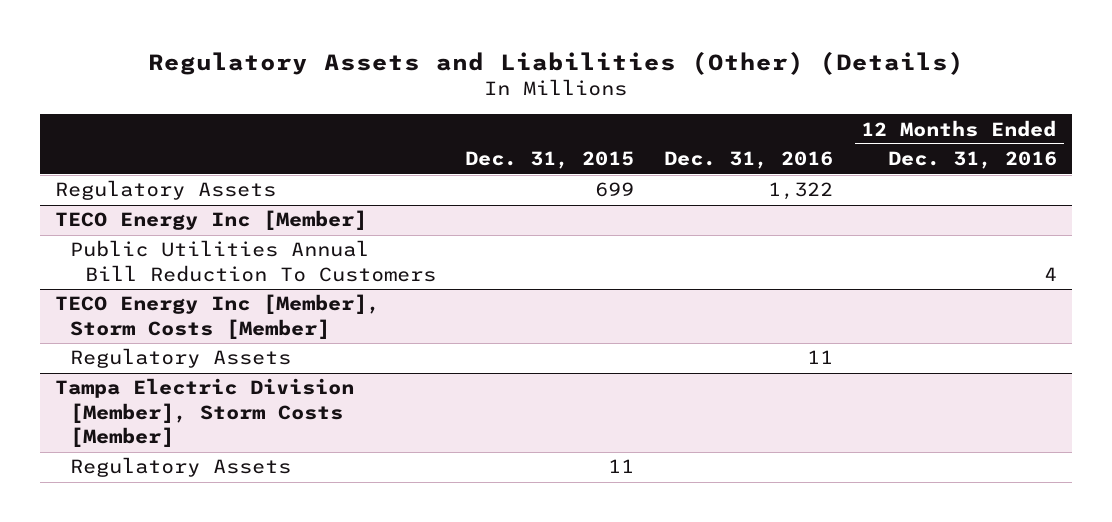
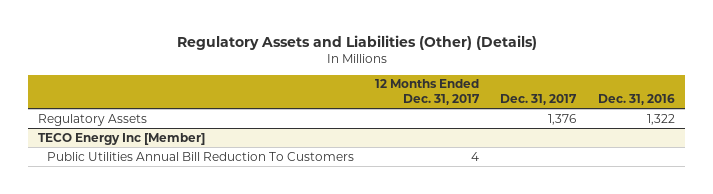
- | Dec. 31, 2015 | Dec. 31, 2016 | 12 Months Ended Dec. 31, 2016
+ | 12 Months Ended Dec. 31, 2017 | Dec. 31, 2017 | Dec. 31, 2016
- TECO Energy Inc [Member], Storm Costs [Member]
- Regulatory Assets | | 11 |
- Tampa Electric Division [Member], Storm Costs [Member]
- Regulatory Assets | 11 | |

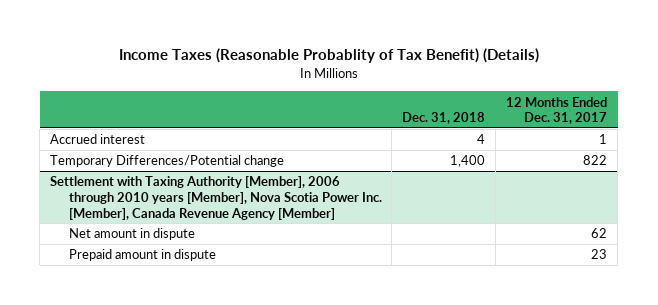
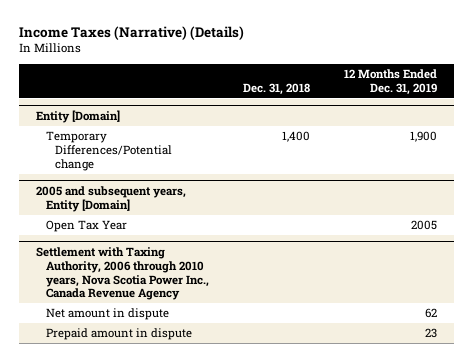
- Income Taxes (Reasonable Probablity of Tax Benefit) (Details)
+ Income Taxes (Narrative) (Details)
- | Dec. 31, 2018 | 12 Months Ended Dec. 31, 2017
+ | Dec. 31, 2018 | 12 Months Ended Dec. 31, 2019
- Accrued interest | 4 | 1
+ Entity [Domain]
- Settlement with Taxing Authority [Member], 2006 through 2010 years [Member], Nova Scotia Power Inc. [Member], Canada Revenue Agency [Member]
+ 2005 and subsequent years, Entity [Domain]
+ Open Tax Year | | 2005
+ Settlement with Taxing Authority, 2006 through 2010 years, Nova Scotia Power Inc., Canada Revenue Agency

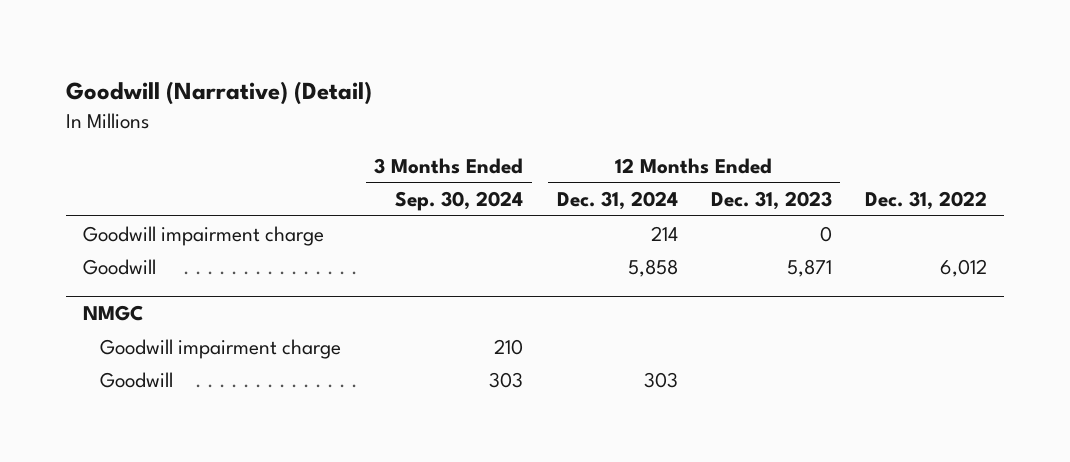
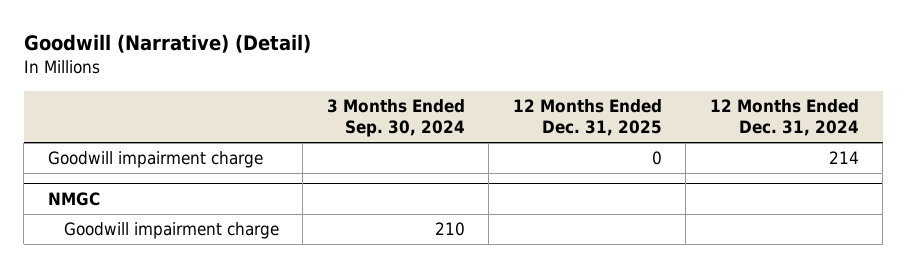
- | 3 Months Ended Sep. 30, 2024 | 12 Months Ended Dec. 31, 2024 | 12 Months Ended Dec. 31, 2023 | Dec. 31, 2022
+ | 3 Months Ended Sep. 30, 2024 | 12 Months Ended Dec. 31, 2025 | 12 Months Ended Dec. 31, 2024
- Goodwill | | 5,858 | 5,871 | 6,012
@ NMGC
- Goodwill | 303 | 303 | |

